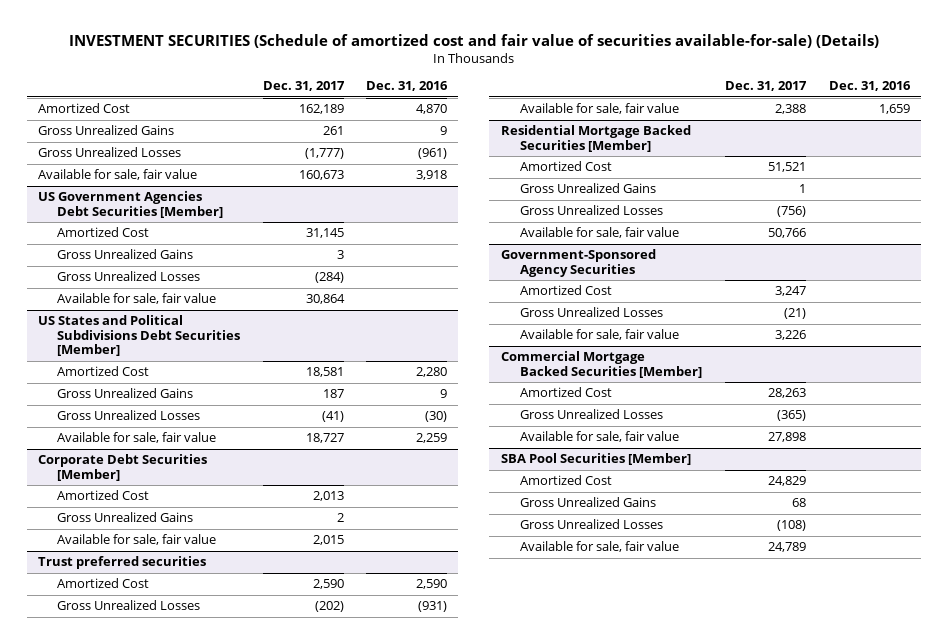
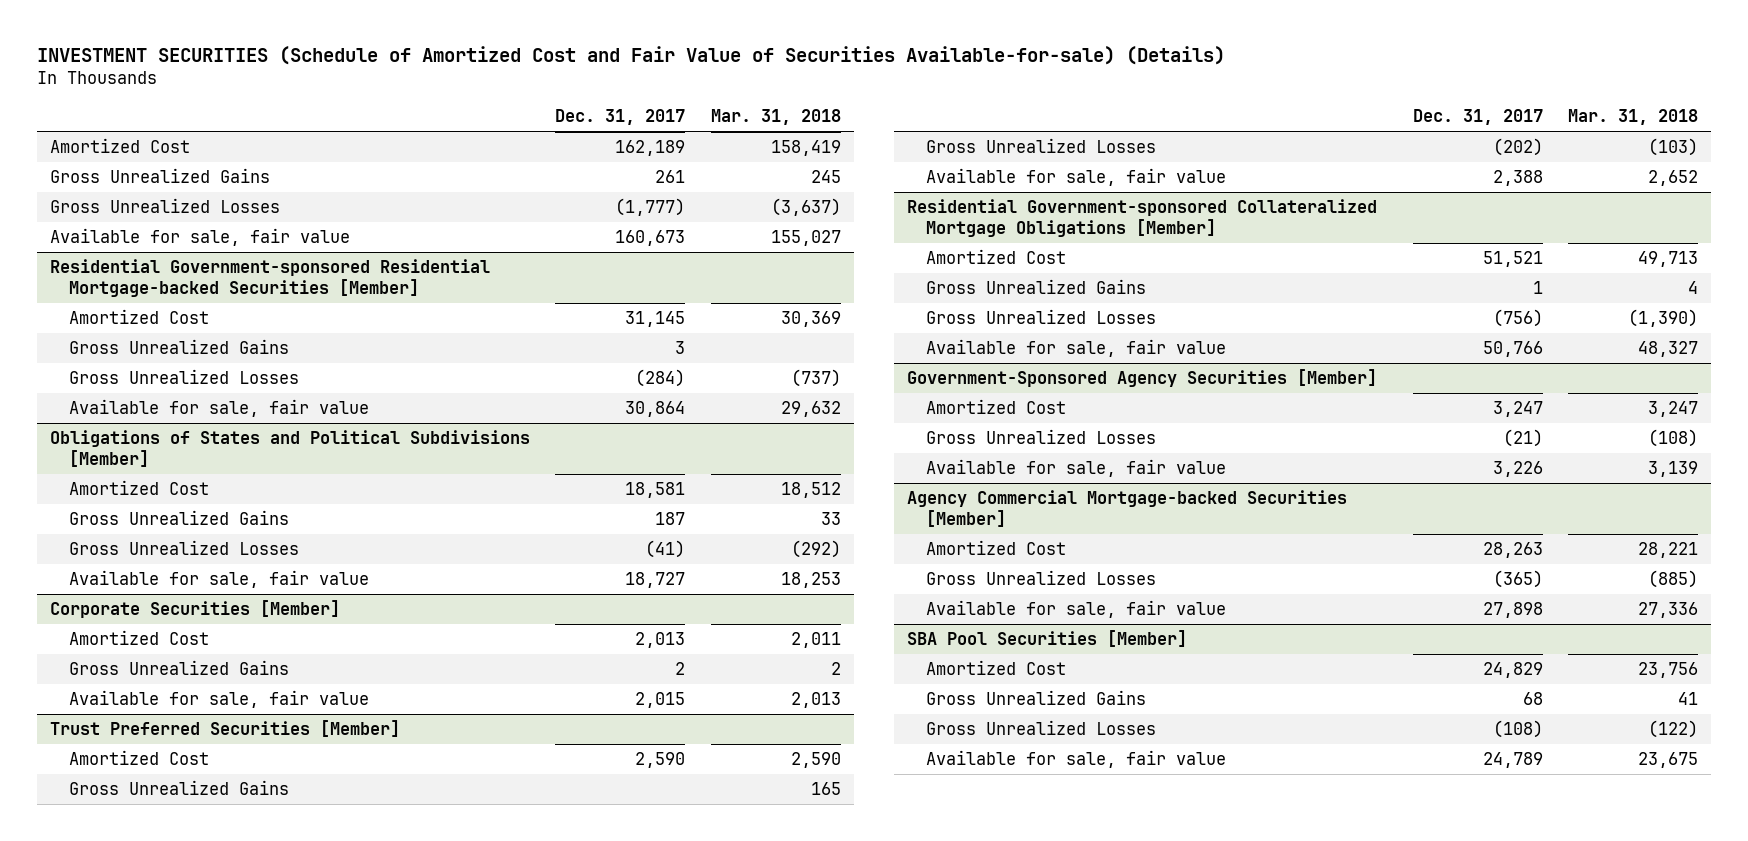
- INVESTMENT SECURITIES (Schedule of amortized cost and fair value of securities available-for-sale) (Details)
+ INVESTMENT SECURITIES (Schedule of Amortized Cost and Fair Value of Securities Available-for-sale) (Details)
- | Dec. 31, 2017 | Dec. 31, 2016
+ | Dec. 31, 2017 | Mar. 31, 2018
- US Government Agencies Debt Securities [Member]
+ Residential Government-sponsored Residential Mortgage-backed Securities [Member]
- US States and Political Subdivisions Debt Securities [Member]
+ Obligations of States and Political Subdivisions [Member]
- Corporate Debt Securities [Member]
+ Corporate Securities [Member]
- Trust preferred securities
+ Trust Preferred Securities [Member]
+ Gross Unrealized Gains | | 165
- Residential Mortgage Backed Securities [Member]
+ Residential Government-sponsored Collateralized Mortgage Obligations [Member]
- Government-Sponsored Agency Securities
+ Government-Sponsored Agency Securities [Member]
- Commercial Mortgage Backed Securities [Member]
+ Agency Commercial Mortgage-backed Securities [Member]

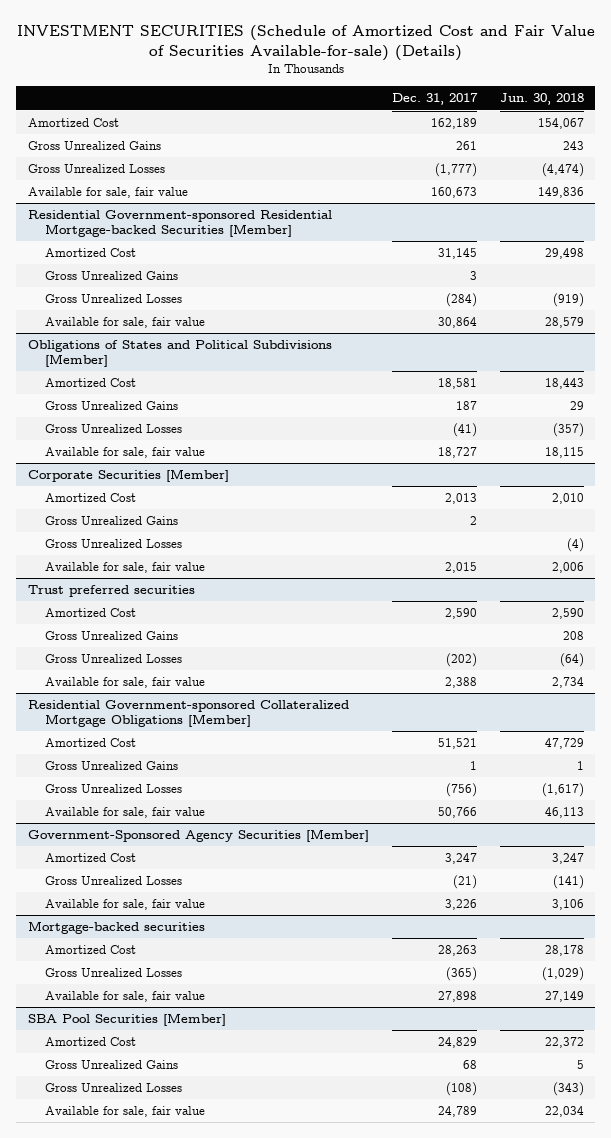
- | Dec. 31, 2017 | Mar. 31, 2018
+ | Dec. 31, 2017 | Jun. 30, 2018
@ Corporate Securities [Member]
+ Gross Unrealized Losses | | (4)
- Trust Preferred Securities [Member]
+ Trust preferred securities
- Agency Commercial Mortgage-backed Securities [Member]
+ Mortgage-backed securities

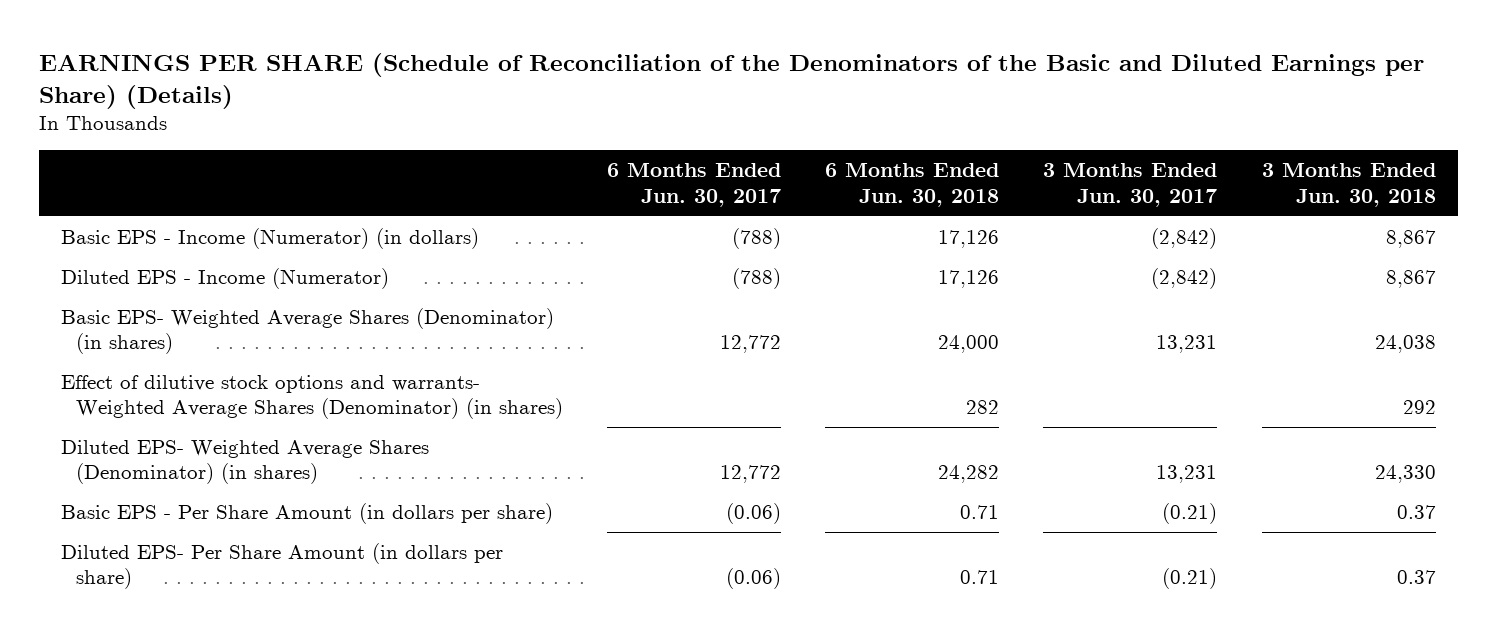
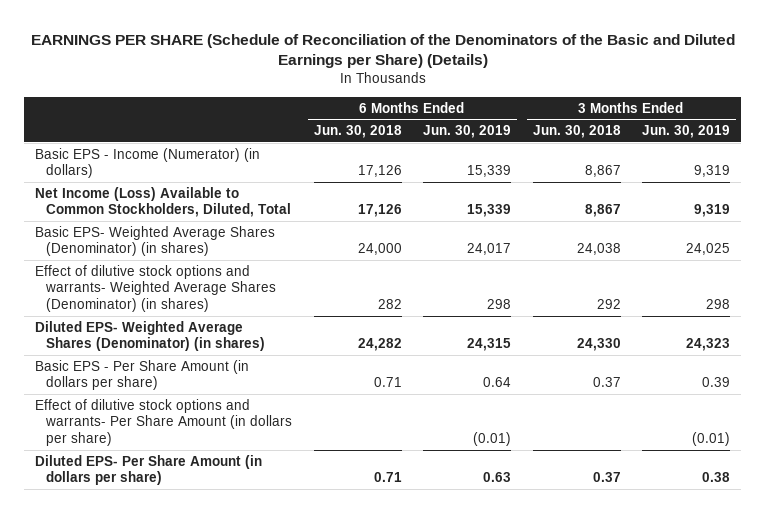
- | 6 Months Ended Jun. 30, 2017 | 6 Months Ended Jun. 30, 2018 | 3 Months Ended Jun. 30, 2017 | 3 Months Ended Jun. 30, 2018
+ | 6 Months Ended Jun. 30, 2018 | 6 Months Ended Jun. 30, 2019 | 3 Months Ended Jun. 30, 2018 | 3 Months Ended Jun. 30, 2019
- Diluted EPS - Income (Numerator) | (788) | 17,126 | (2,842) | 8,867
+ Net Income (Loss) Available to Common Stockholders, Diluted, Total | 17,126 | 15,339 | 8,867 | 9,319
+ Effect of dilutive stock options and warrants- Per Share Amount (in dollars per share) | | (0.01) | | (0.01)

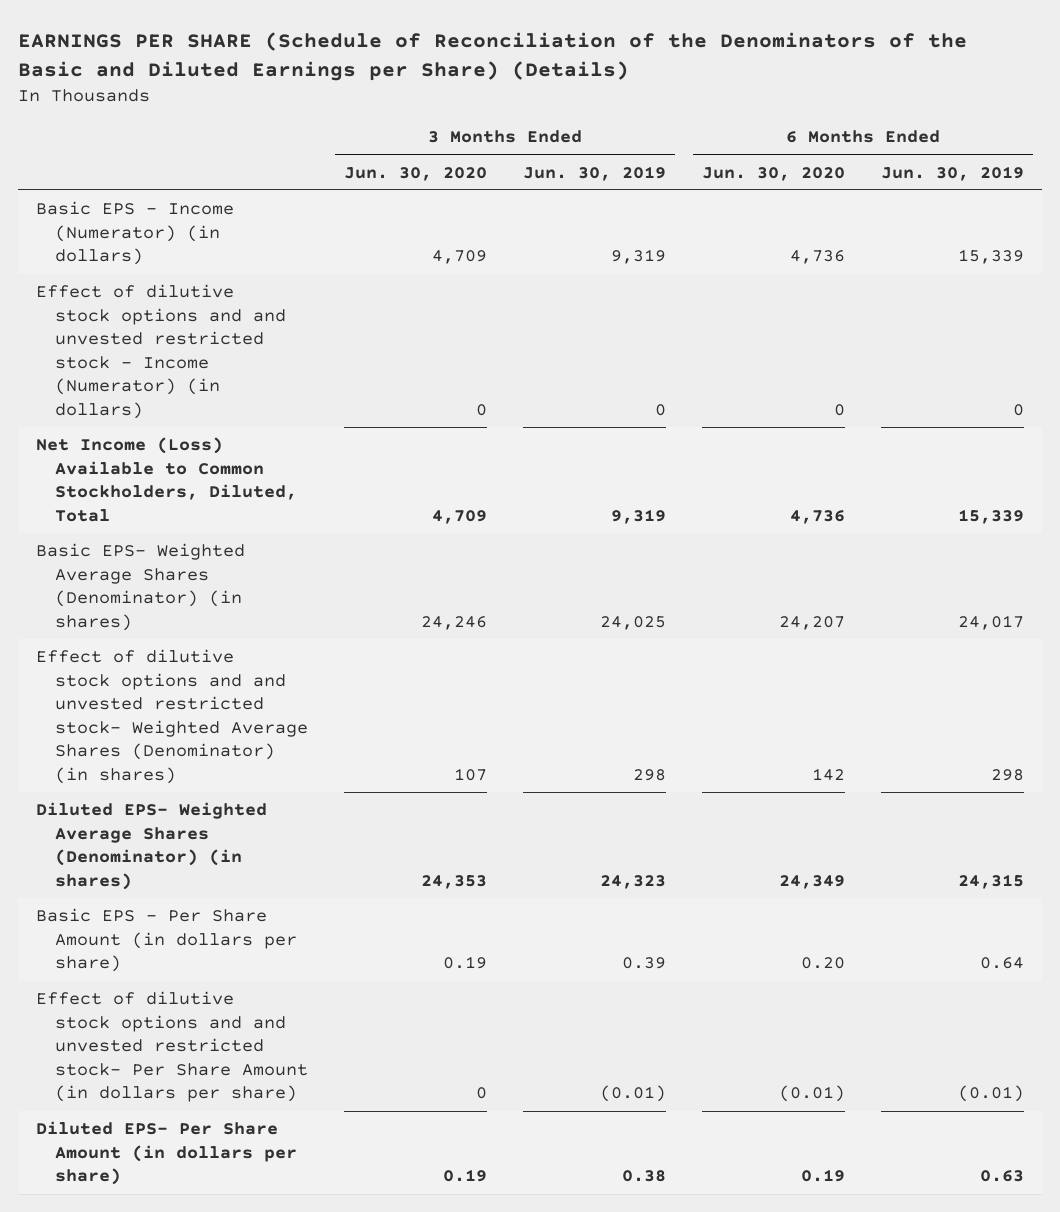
- | 6 Months Ended Jun. 30, 2018 | 6 Months Ended Jun. 30, 2019 | 3 Months Ended Jun. 30, 2018 | 3 Months Ended Jun. 30, 2019
+ | 3 Months Ended Jun. 30, 2020 | 3 Months Ended Jun. 30, 2019 | 6 Months Ended Jun. 30, 2020 | 6 Months Ended Jun. 30, 2019
+ Effect of dilutive stock options and and unvested restricted stock - Income (Numerator) (in dollars) | 0 | 0 | 0 | 0
- Effect of dilutive stock options and warrants- Weighted Average Shares (Denominator) (in shares) | 282 | 298 | 292 | 298
+ Effect of dilutive stock options and and unvested restricted stock- Weighted Average Shares (Denominator) (in shares) | 107 | 298 | 142 | 298
- Effect of dilutive stock options and warrants- Per Share Amount (in dollars per share) | | (0.01) | | (0.01)
+ Effect of dilutive stock options and and unvested restricted stock- Per Share Amount (in dollars per share) | 0 | (0.01) | (0.01) | (0.01)

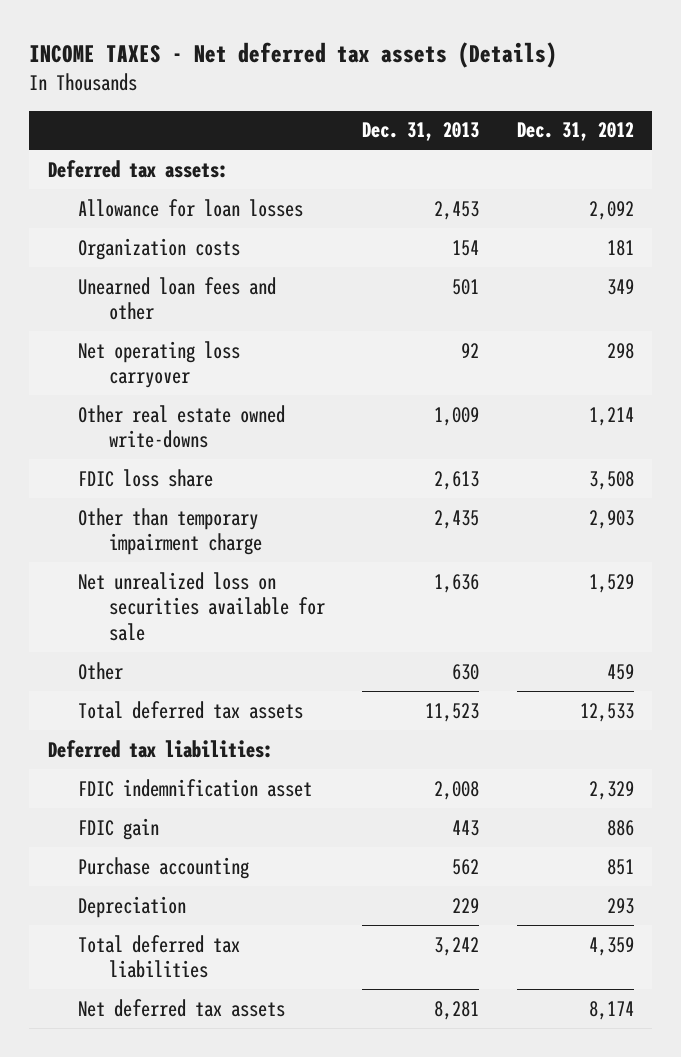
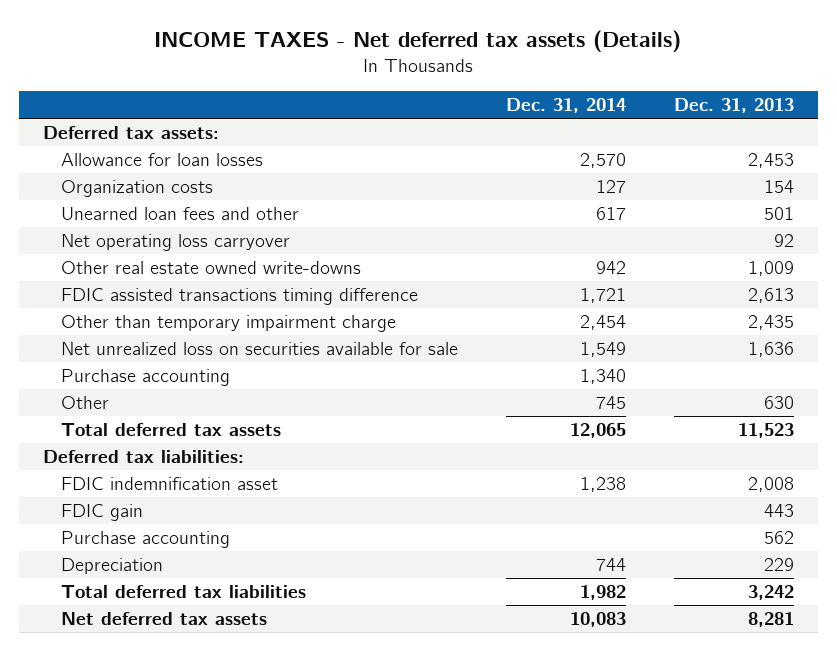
- | Dec. 31, 2013 | Dec. 31, 2012
+ | Dec. 31, 2014 | Dec. 31, 2013
- FDIC loss share | 2,613 | 3,508
+ FDIC assisted transactions timing difference | 1,721 | 2,613
+ Purchase accounting | 1,340 |

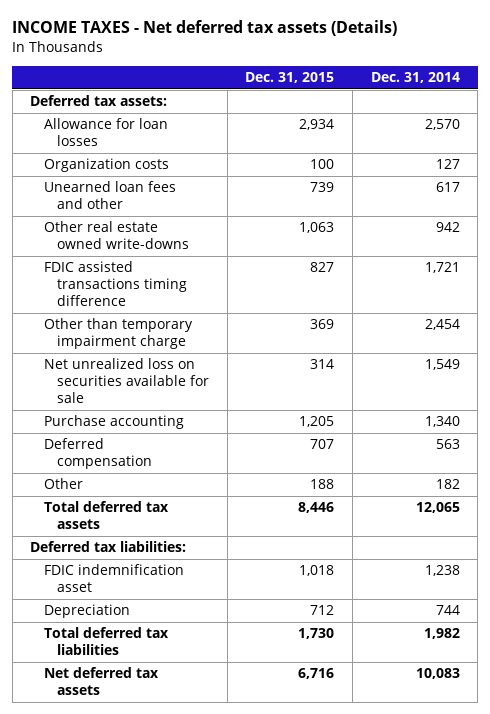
- | Dec. 31, 2014 | Dec. 31, 2013
+ | Dec. 31, 2015 | Dec. 31, 2014
- Net operating loss carryover | | 92
- Other | 745 | 630
+ Deferred compensation | 707 | 563
+ Other | 188 | 182
- FDIC gain | | 443
- Purchase accounting | | 562

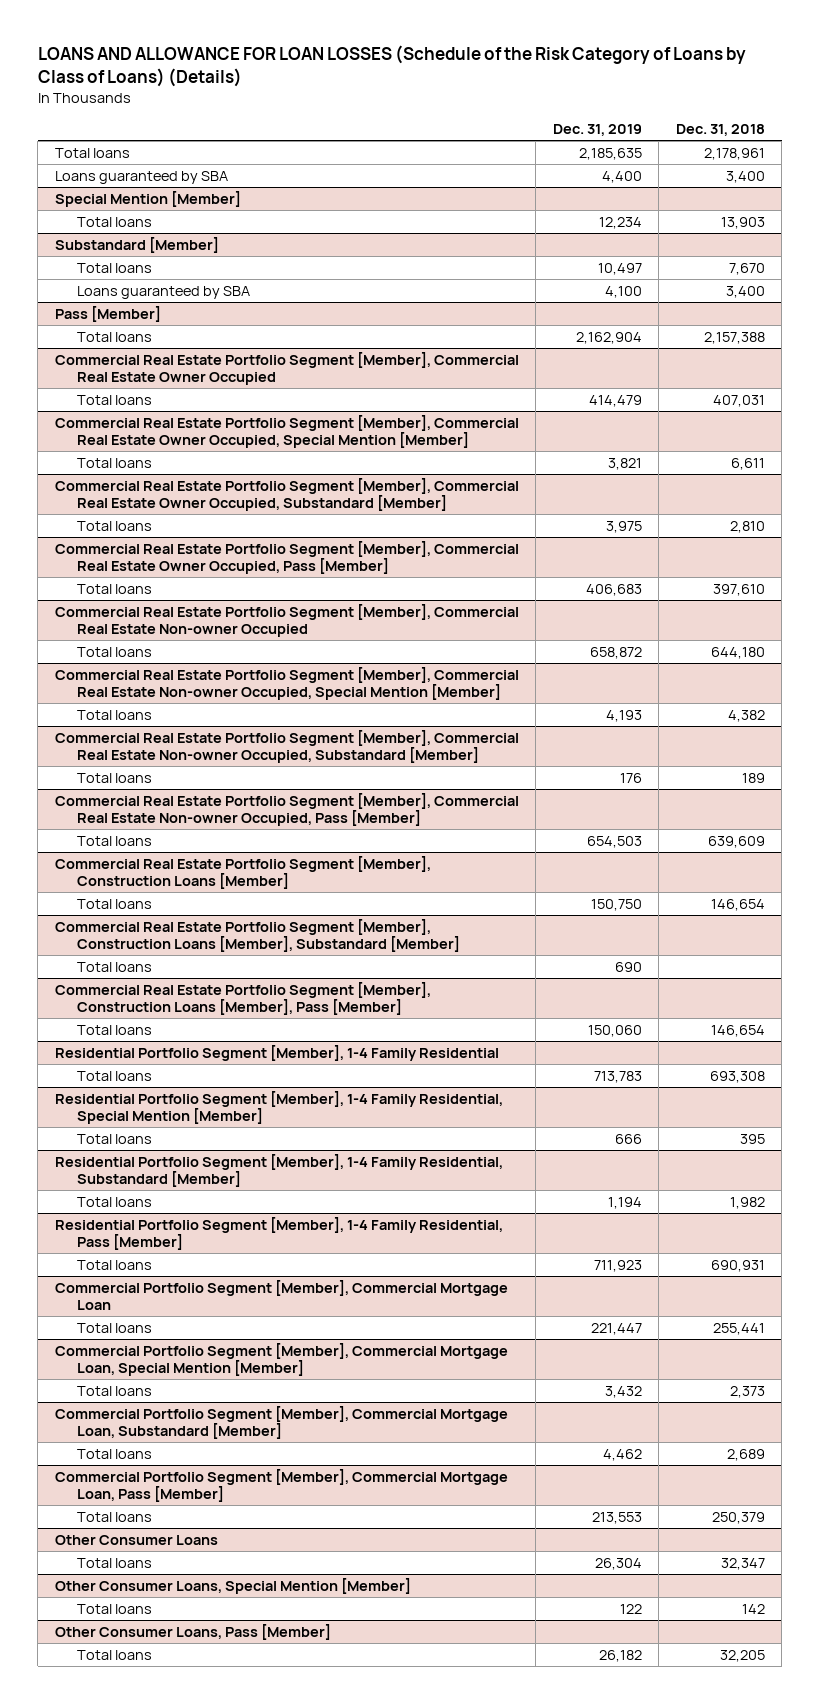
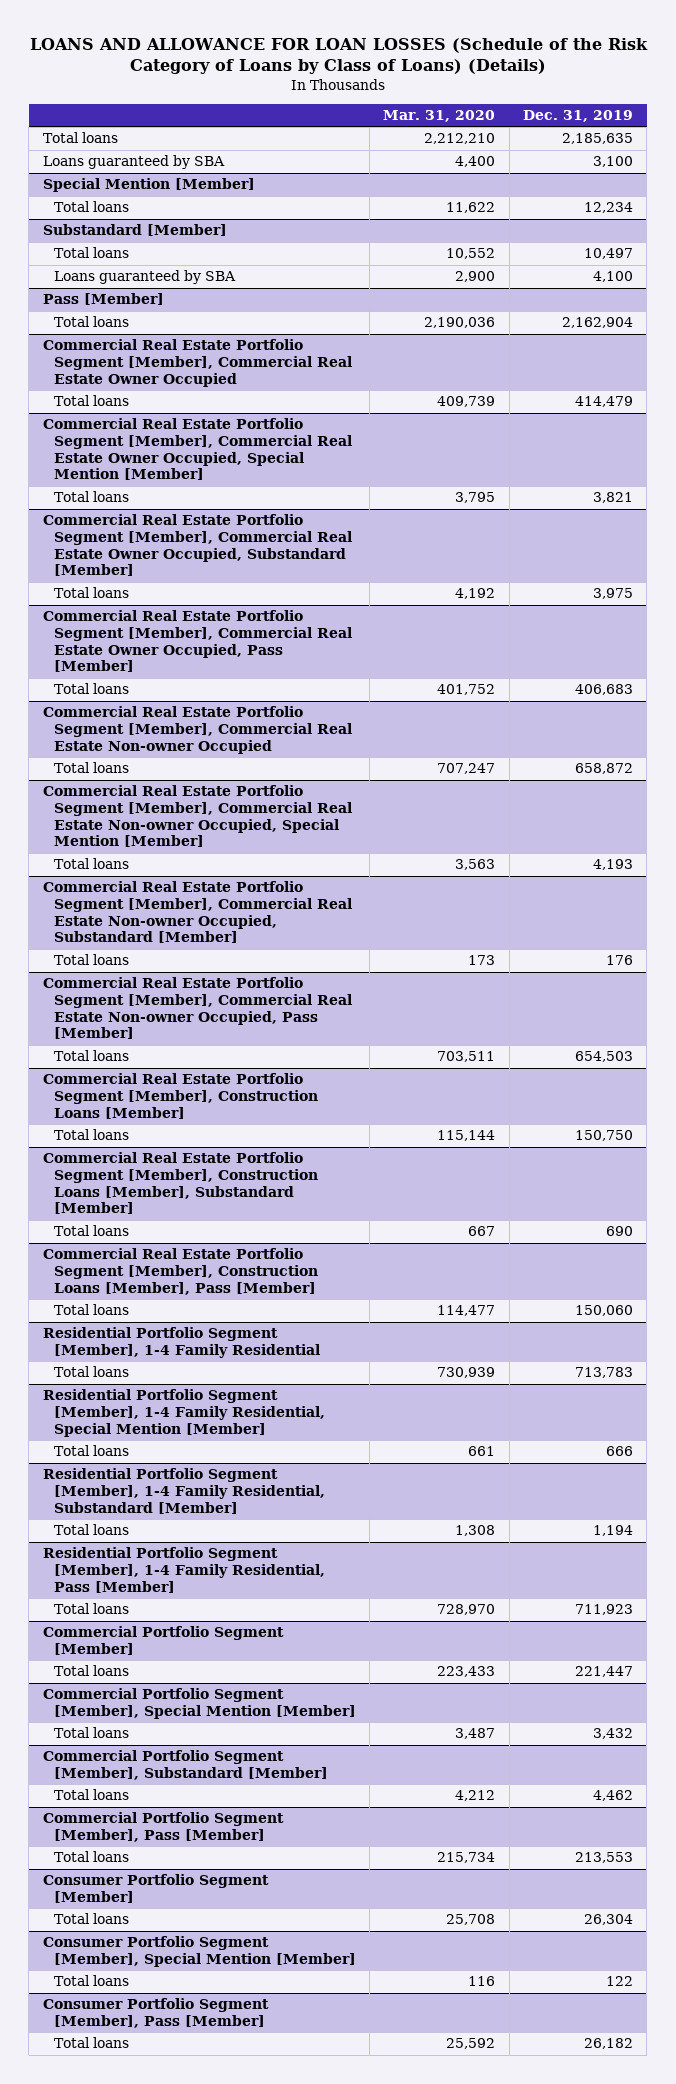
- | Dec. 31, 2019 | Dec. 31, 2018
+ | Mar. 31, 2020 | Dec. 31, 2019
- Loans guaranteed by SBA | 4,400 | 3,400
+ Loans guaranteed by SBA | 4,400 | 3,100
- Commercial Portfolio Segment [Member], Commercial Mortgage Loan
+ Commercial Portfolio Segment [Member]
- Commercial Portfolio Segment [Member], Commercial Mortgage Loan, Special Mention [Member]
+ Commercial Portfolio Segment [Member], Special Mention [Member]
- Commercial Portfolio Segment [Member], Commercial Mortgage Loan, Substandard [Member]
+ Commercial Portfolio Segment [Member], Substandard [Member]
- Commercial Portfolio Segment [Member], Commercial Mortgage Loan, Pass [Member]
+ Commercial Portfolio Segment [Member], Pass [Member]
- Other Consumer Loans
+ Consumer Portfolio Segment [Member]
- Other Consumer Loans, Special Mention [Member]
+ Consumer Portfolio Segment [Member], Special Mention [Member]
- Other Consumer Loans, Pass [Member]
+ Consumer Portfolio Segment [Member], Pass [Member]

